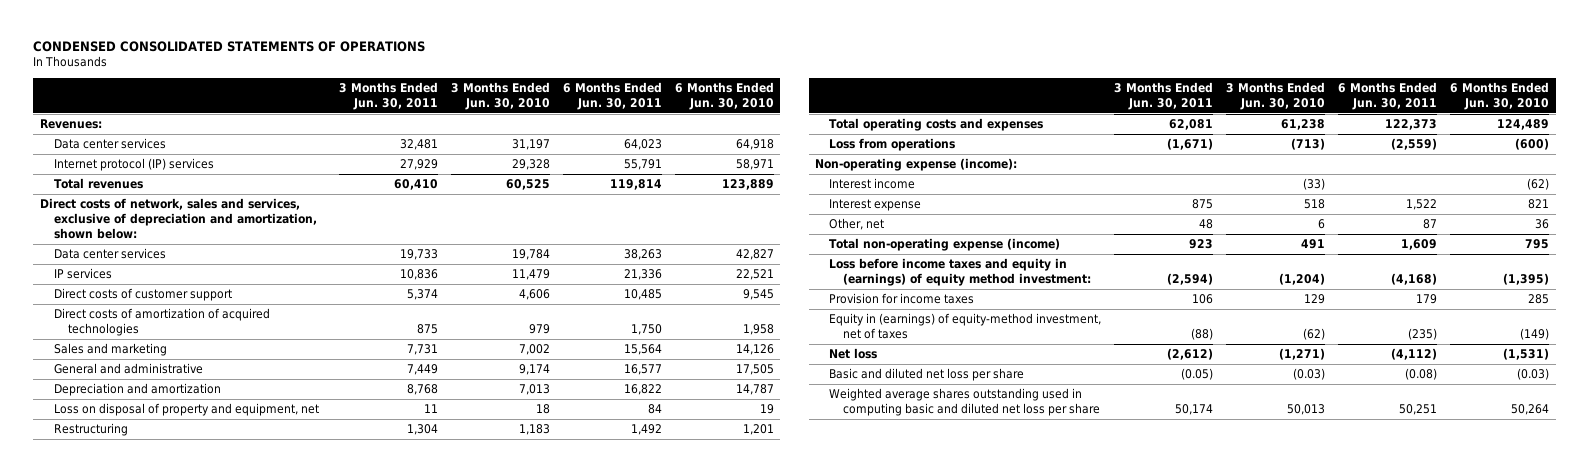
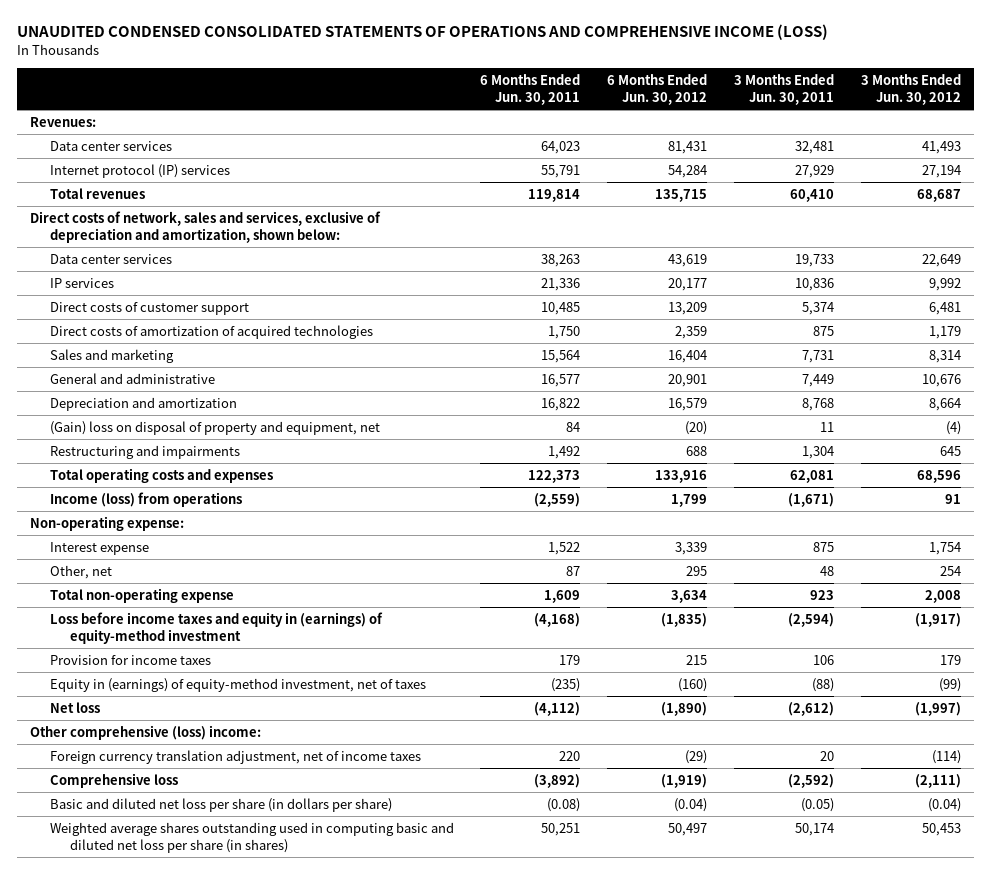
- CONDENSED CONSOLIDATED STATEMENTS OF OPERATIONS
+ UNAUDITED CONDENSED CONSOLIDATED STATEMENTS OF OPERATIONS AND COMPREHENSIVE INCOME (LOSS)
- | 3 Months Ended Jun. 30, 2011 | 3 Months Ended Jun. 30, 2010 | 6 Months Ended Jun. 30, 2011 | 6 Months Ended Jun. 30, 2010
+ | 6 Months Ended Jun. 30, 2011 | 6 Months Ended Jun. 30, 2012 | 3 Months Ended Jun. 30, 2011 | 3 Months Ended Jun. 30, 2012
- Loss on disposal of property and equipment, net | 11 | 18 | 84 | 19
- Restructuring | 1,304 | 1,183 | 1,492 | 1,201
+ (Gain) loss on disposal of property and equipment, net | 84 | (20) | 11 | (4)
+ Restructuring and impairments | 1,492 | 688 | 1,304 | 645
- Loss from operations | (1,671) | (713) | (2,559) | (600)
- Non-operating expense (income):
- Interest income | | (33) | | (62)
+ Income (loss) from operations | (2,559) | 1,799 | (1,671) | 91
+ Non-operating expense:
- Total non-operating expense (income) | 923 | 491 | 1,609 | 795
- Loss before income taxes and equity in (earnings) of equity method investment: | (2,594) | (1,204) | (4,168) | (1,395)
+ Total non-operating expense | 1,609 | 3,634 | 923 | 2,008
+ Loss before income taxes and equity in (earnings) of equity-method investment | (4,168) | (1,835) | (2,594) | (1,917)
- Basic and diluted net loss per share | (0.05) | (0.03) | (0.08) | (0.03)
- Weighted average shares outstanding used in computing basic and diluted net loss per share | 50,174 | 50,013 | 50,251 | 50,264
+ Other comprehensive (loss) income:
+ Foreign currency translation adjustment, net of income taxes | 220 | (29) | 20 | (114)
+ Comprehensive loss | (3,892) | (1,919) | (2,592) | (2,111)
+ Basic and diluted net loss per share (in dollars per share) | (0.08) | (0.04) | (0.05) | (0.04)
+ Weighted average shares outstanding used in computing basic and diluted net loss per share (in shares) | 50,251 | 50,497 | 50,174 | 50,453

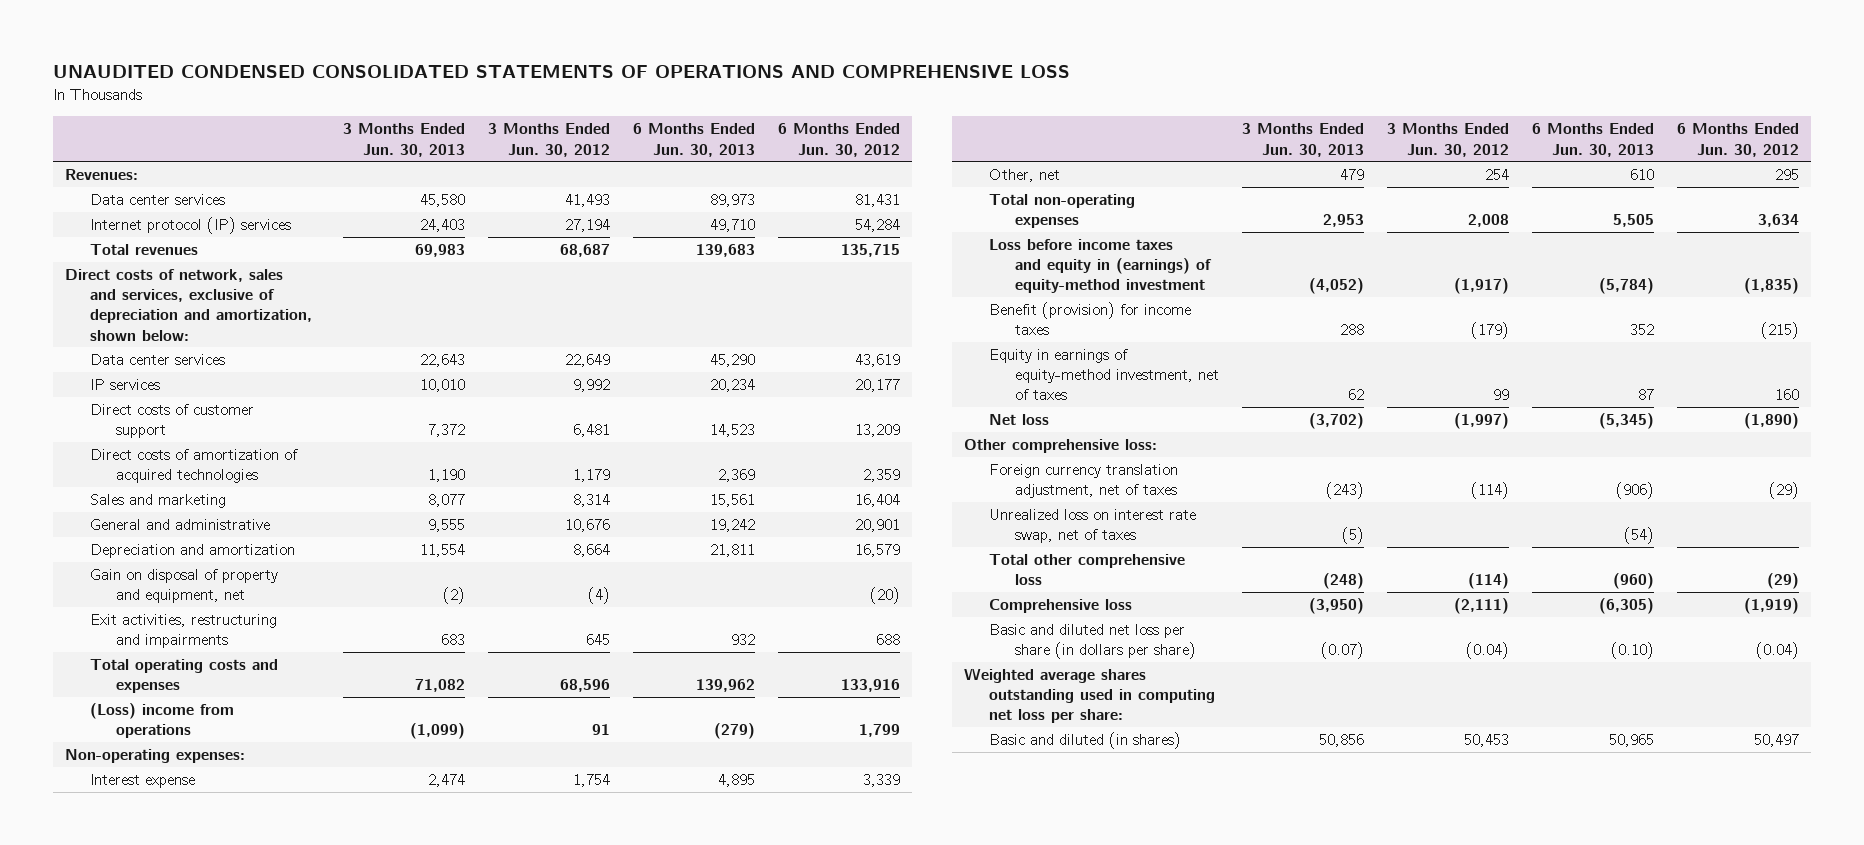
- UNAUDITED CONDENSED CONSOLIDATED STATEMENTS OF OPERATIONS AND COMPREHENSIVE INCOME (LOSS)
+ UNAUDITED CONDENSED CONSOLIDATED STATEMENTS OF OPERATIONS AND COMPREHENSIVE LOSS
- | 6 Months Ended Jun. 30, 2011 | 6 Months Ended Jun. 30, 2012 | 3 Months Ended Jun. 30, 2011 | 3 Months Ended Jun. 30, 2012
+ | 3 Months Ended Jun. 30, 2013 | 3 Months Ended Jun. 30, 2012 | 6 Months Ended Jun. 30, 2013 | 6 Months Ended Jun. 30, 2012
- (Gain) loss on disposal of property and equipment, net | 84 | (20) | 11 | (4)
- Restructuring and impairments | 1,492 | 688 | 1,304 | 645
+ Gain on disposal of property and equipment, net | (2) | (4) | | (20)
+ Exit activities, restructuring and impairments | 683 | 645 | 932 | 688
- Income (loss) from operations | (2,559) | 1,799 | (1,671) | 91
- Non-operating expense:
+ (Loss) income from operations | (1,099) | 91 | (279) | 1,799
+ Non-operating expenses:
- Total non-operating expense | 1,609 | 3,634 | 923 | 2,008
+ Total non-operating expenses | 2,953 | 2,008 | 5,505 | 3,634
- Provision for income taxes | 179 | 215 | 106 | 179
- Equity in (earnings) of equity-method investment, net of taxes | (235) | (160) | (88) | (99)
+ Benefit (provision) for income taxes | 288 | (179) | 352 | (215)
+ Equity in earnings of equity-method investment, net of taxes | 62 | 99 | 87 | 160
- Other comprehensive (loss) income:
- Foreign currency translation adjustment, net of income taxes | 220 | (29) | 20 | (114)
+ Other comprehensive loss:
+ Foreign currency translation adjustment, net of taxes | (243) | (114) | (906) | (29)
+ Unrealized loss on interest rate swap, net of taxes | (5) | | (54) |
+ Total other comprehensive loss | (248) | (114) | (960) | (29)
- Weighted average shares outstanding used in computing basic and diluted net loss per share (in shares) | 50,251 | 50,497 | 50,174 | 50,453
+ Weighted average shares outstanding used in computing net loss per share:
+ Basic and diluted (in shares) | 50,856 | 50,453 | 50,965 | 50,497

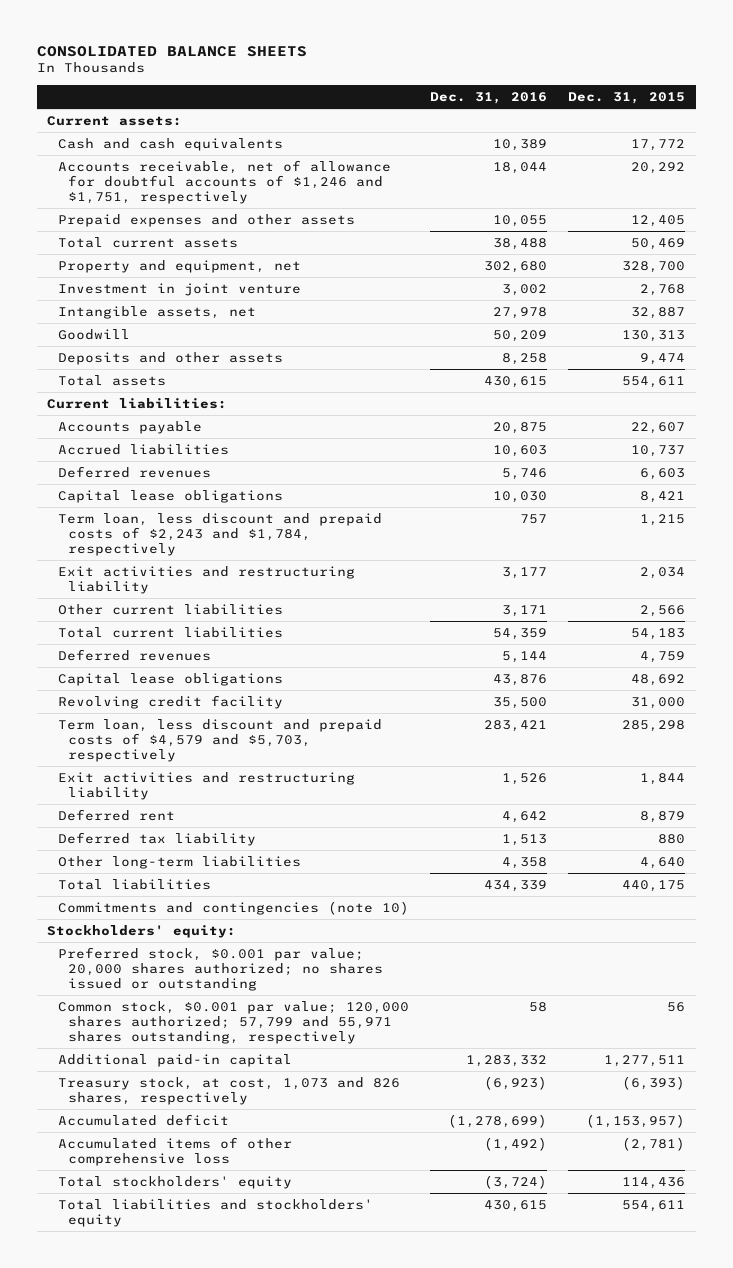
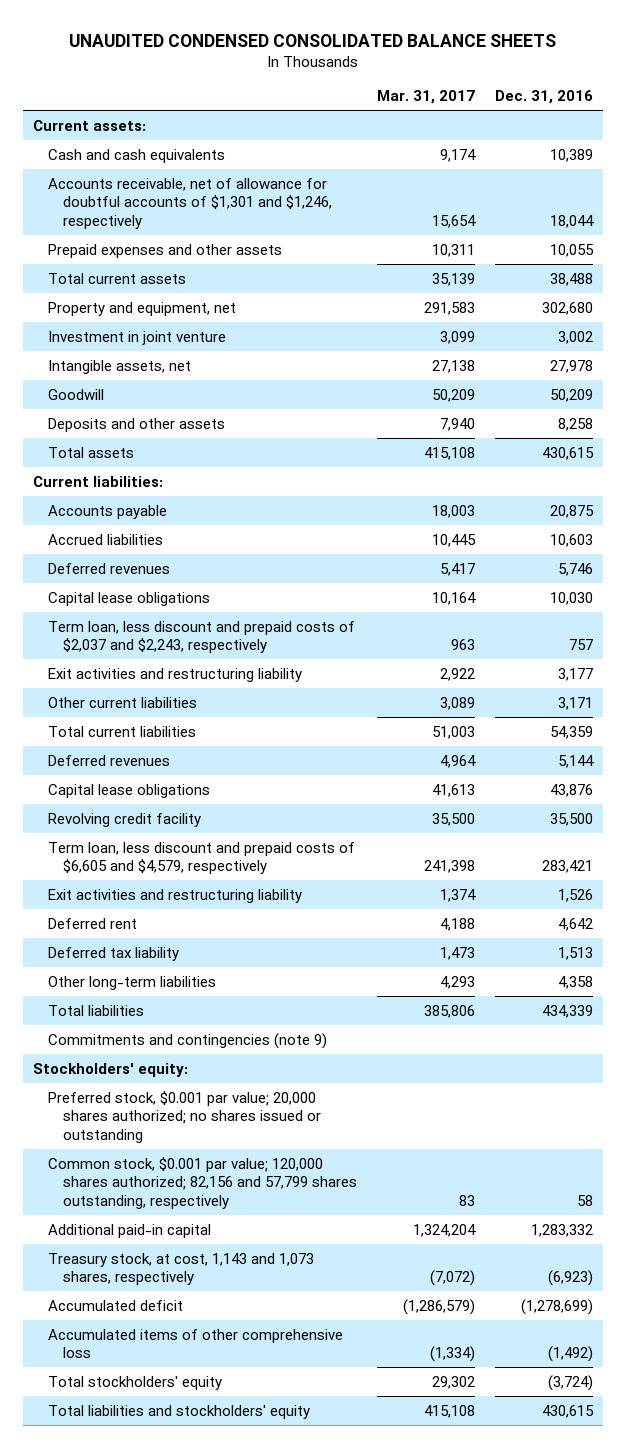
- CONSOLIDATED BALANCE SHEETS
+ UNAUDITED CONDENSED CONSOLIDATED BALANCE SHEETS
- | Dec. 31, 2016 | Dec. 31, 2015
+ | Mar. 31, 2017 | Dec. 31, 2016
- Accounts receivable, net of allowance for doubtful accounts of $1,246 and $1,751, respectively | 18,044 | 20,292
+ Accounts receivable, net of allowance for doubtful accounts of $1,301 and $1,246, respectively | 15,654 | 18,044
- Term loan, less discount and prepaid costs of $2,243 and $1,784, respectively | 757 | 1,215
+ Term loan, less discount and prepaid costs of $2,037 and $2,243, respectively | 963 | 757
- Term loan, less discount and prepaid costs of $4,579 and $5,703, respectively | 283,421 | 285,298
+ Term loan, less discount and prepaid costs of $6,605 and $4,579, respectively | 241,398 | 283,421
- Commitments and contingencies (note 10)
+ Commitments and contingencies (note 9)
- Common stock, $0.001 par value; 120,000 shares authorized; 57,799 and 55,971 shares outstanding, respectively | 58 | 56
+ Common stock, $0.001 par value; 120,000 shares authorized; 82,156 and 57,799 shares outstanding, respectively | 83 | 58
- Treasury stock, at cost, 1,073 and 826 shares, respectively | (6,923) | (6,393)
+ Treasury stock, at cost, 1,143 and 1,073 shares, respectively | (7,072) | (6,923)

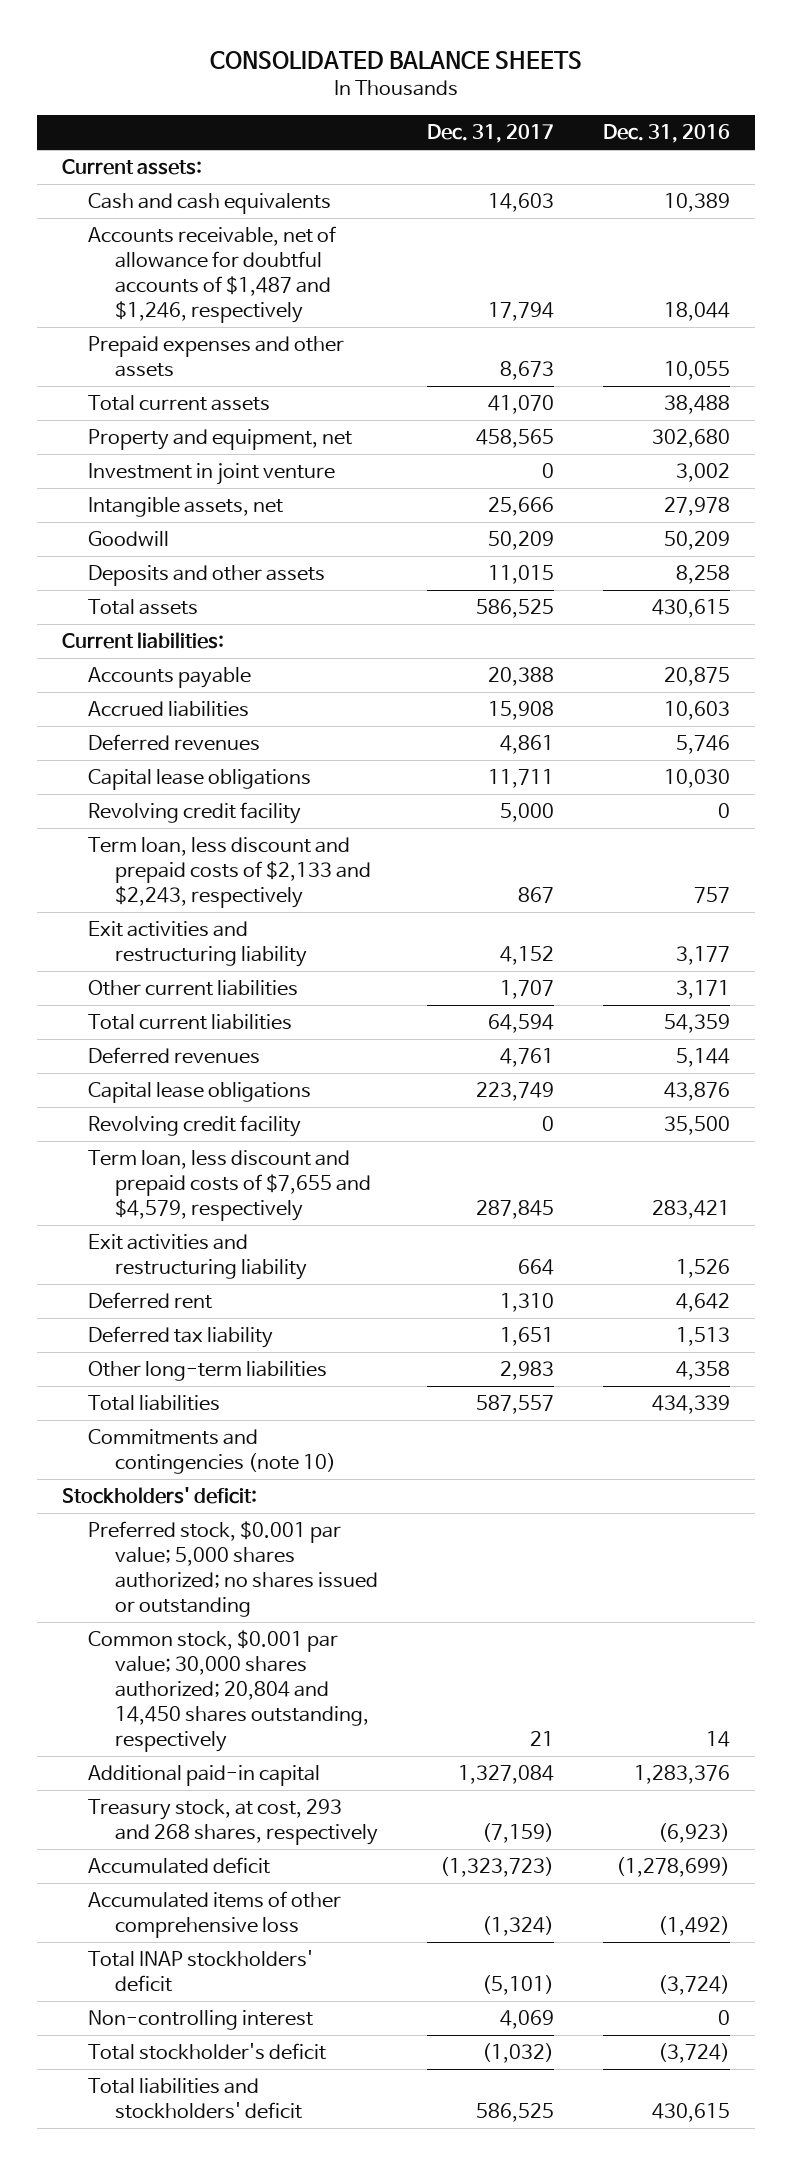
- UNAUDITED CONDENSED CONSOLIDATED BALANCE SHEETS
+ CONSOLIDATED BALANCE SHEETS
- | Mar. 31, 2017 | Dec. 31, 2016
+ | Dec. 31, 2017 | Dec. 31, 2016
- Accounts receivable, net of allowance for doubtful accounts of $1,301 and $1,246, respectively | 15,654 | 18,044
+ Accounts receivable, net of allowance for doubtful accounts of $1,487 and $1,246, respectively | 17,794 | 18,044
- Term loan, less discount and prepaid costs of $2,037 and $2,243, respectively | 963 | 757
+ Revolving credit facility | 5,000 | 0
+ Term loan, less discount and prepaid costs of $2,133 and $2,243, respectively | 867 | 757
- Term loan, less discount and prepaid costs of $6,605 and $4,579, respectively | 241,398 | 283,421
+ Term loan, less discount and prepaid costs of $7,655 and $4,579, respectively | 287,845 | 283,421
- Commitments and contingencies (note 9)
- Stockholders' equity:
- Preferred stock, $0.001 par value; 20,000 shares authorized; no shares issued or outstanding
- Common stock, $0.001 par value; 120,000 shares authorized; 82,156 and 57,799 shares outstanding, respectively | 83 | 58
- Additional paid-in capital | 1,324,204 | 1,283,332
- Treasury stock, at cost, 1,143 and 1,073 shares, respectively | (7,072) | (6,923)
+ Commitments and contingencies (note 10)
+ Stockholders' deficit:
+ Preferred stock, $0.001 par value; 5,000 shares authorized; no shares issued or outstanding
+ Common stock, $0.001 par value; 30,000 shares authorized; 20,804 and 14,450 shares outstanding, respectively | 21 | 14
+ Additional paid-in capital | 1,327,084 | 1,283,376
+ Treasury stock, at cost, 293 and 268 shares, respectively | (7,159) | (6,923)
- Total stockholders' equity | 29,302 | (3,724)
- Total liabilities and stockholders' equity | 415,108 | 430,615
+ Total INAP stockholders' deficit | (5,101) | (3,724)
+ Non-controlling interest | 4,069 | 0
+ Total stockholder's deficit | (1,032) | (3,724)
+ Total liabilities and stockholders' deficit | 586,525 | 430,615

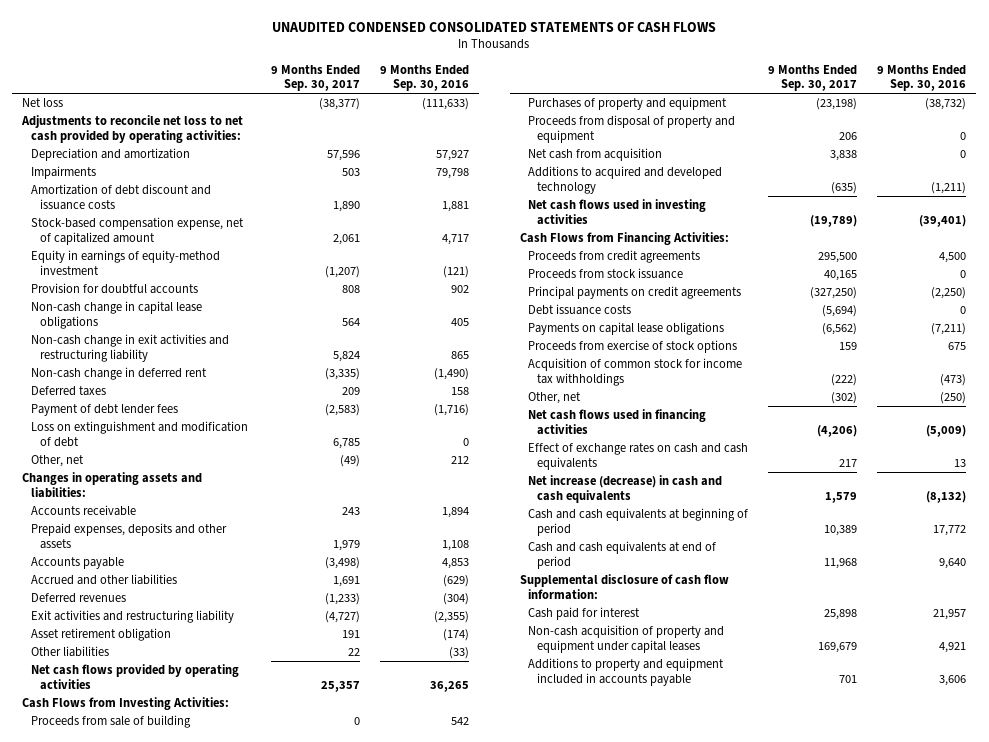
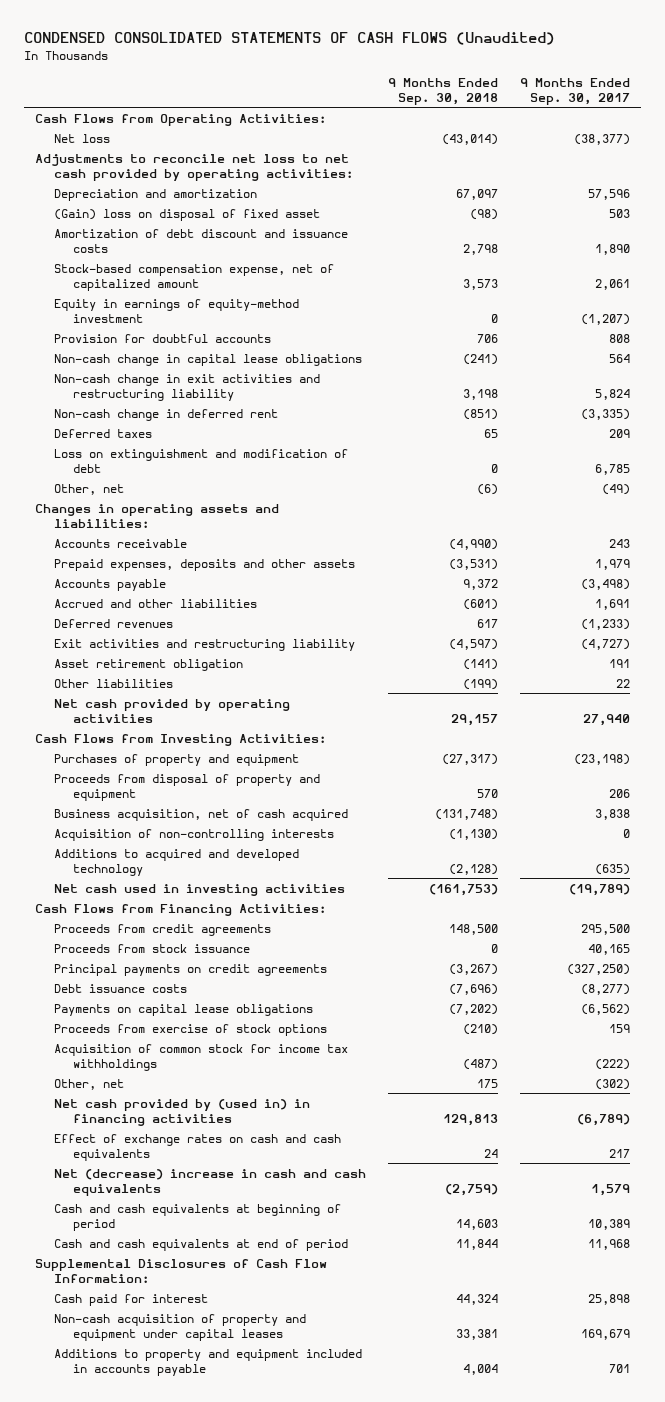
- UNAUDITED CONDENSED CONSOLIDATED STATEMENTS OF CASH FLOWS
+ CONDENSED CONSOLIDATED STATEMENTS OF CASH FLOWS (Unaudited)
- | 9 Months Ended Sep. 30, 2017 | 9 Months Ended Sep. 30, 2016
+ | 9 Months Ended Sep. 30, 2018 | 9 Months Ended Sep. 30, 2017
+ Cash Flows from Operating Activities:
- Impairments | 503 | 79,798
+ (Gain) loss on disposal of fixed asset | (98) | 503
- Payment of debt lender fees | (2,583) | (1,716)
- Net cash flows provided by operating activities | 25,357 | 36,265
+ Net cash provided by operating activities | 29,157 | 27,940
- Proceeds from sale of building | 0 | 542
- Net cash from acquisition | 3,838 | 0
+ Business acquisition, net of cash acquired | (131,748) | 3,838
+ Acquisition of non-controlling interests | (1,130) | 0
- Net cash flows used in investing activities | (19,789) | (39,401)
+ Net cash used in investing activities | (161,753) | (19,789)
- Debt issuance costs | (5,694) | 0
+ Debt issuance costs | (7,696) | (8,277)
- Net cash flows used in financing activities | (4,206) | (5,009)
+ Net cash provided by (used in) in financing activities | 129,813 | (6,789)
- Net increase (decrease) in cash and cash equivalents | 1,579 | (8,132)
+ Net (decrease) increase in cash and cash equivalents | (2,759) | 1,579
- Supplemental disclosure of cash flow information:
+ Supplemental Disclosures of Cash Flow Information:

